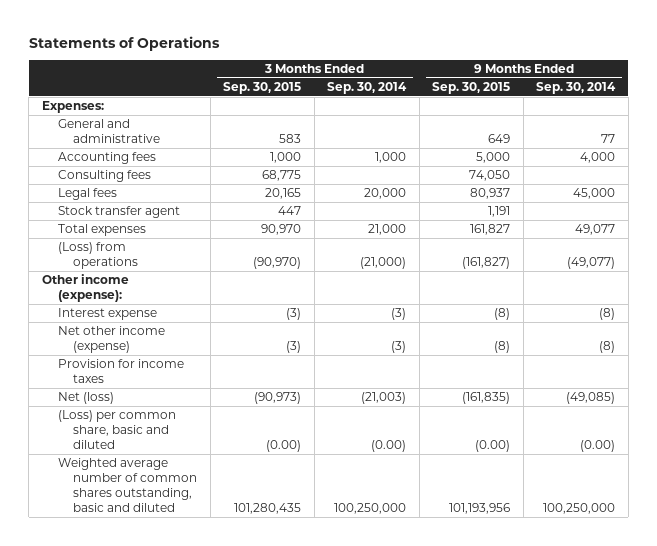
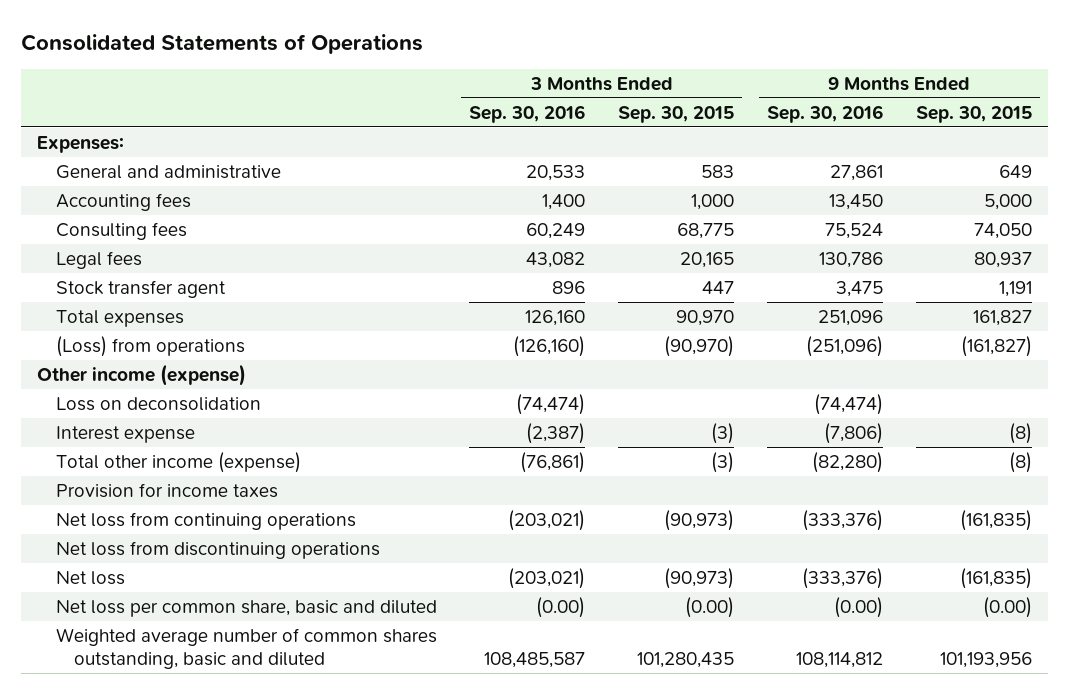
- Statements of Operations
+ Consolidated Statements of Operations
- | 3 Months Ended Sep. 30, 2015 | 3 Months Ended Sep. 30, 2014 | 9 Months Ended Sep. 30, 2015 | 9 Months Ended Sep. 30, 2014
+ | 3 Months Ended Sep. 30, 2016 | 3 Months Ended Sep. 30, 2015 | 9 Months Ended Sep. 30, 2016 | 9 Months Ended Sep. 30, 2015
- Other income (expense):
+ Other income (expense)
+ Loss on deconsolidation | (74,474) | | (74,474) |
- Net other income (expense) | (3) | (3) | (8) | (8)
+ Total other income (expense) | (76,861) | (3) | (82,280) | (8)
- Net (loss) | (90,973) | (21,003) | (161,835) | (49,085)
- (Loss) per common share, basic and diluted | (0.00) | (0.00) | (0.00) | (0.00)
+ Net loss from continuing operations | (203,021) | (90,973) | (333,376) | (161,835)
+ Net loss from discontinuing operations
+ Net loss | (203,021) | (90,973) | (333,376) | (161,835)
+ Net loss per common share, basic and diluted | (0.00) | (0.00) | (0.00) | (0.00)

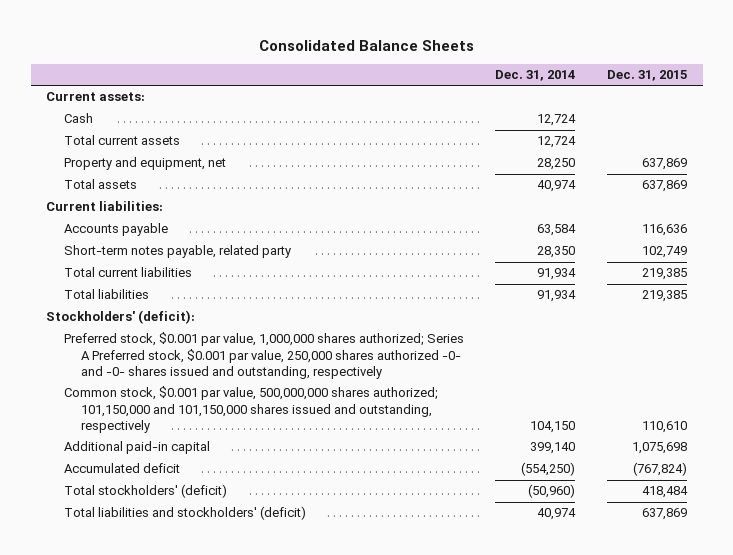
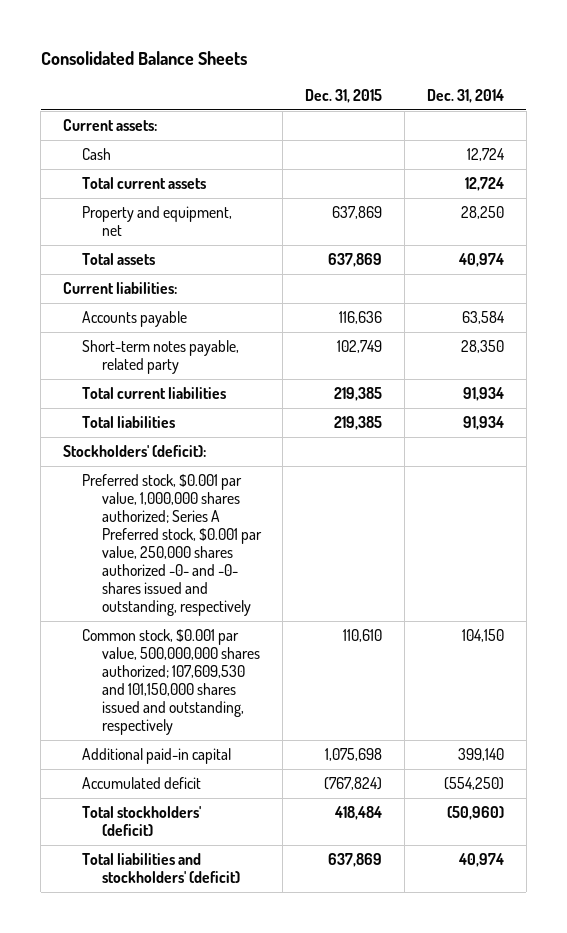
- | Dec. 31, 2014 | Dec. 31, 2015
+ | Dec. 31, 2015 | Dec. 31, 2014
- Common stock, $0.001 par value, 500,000,000 shares authorized; 101,150,000 and 101,150,000 shares issued and outstanding, respectively | 104,150 | 110,610
+ Common stock, $0.001 par value, 500,000,000 shares authorized; 107,609,530 and 101,150,000 shares issued and outstanding, respectively | 110,610 | 104,150

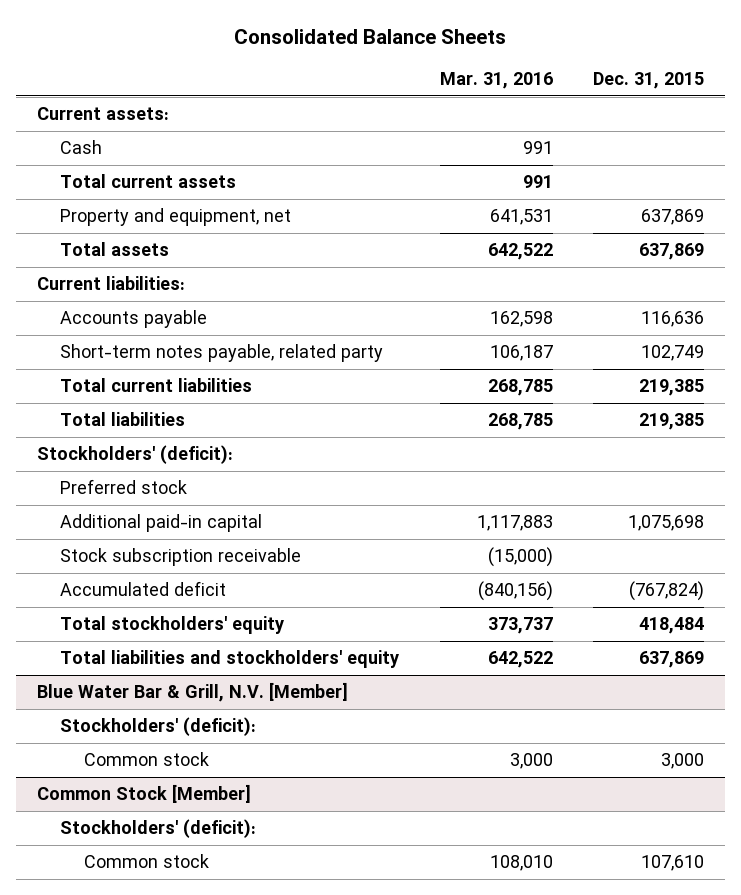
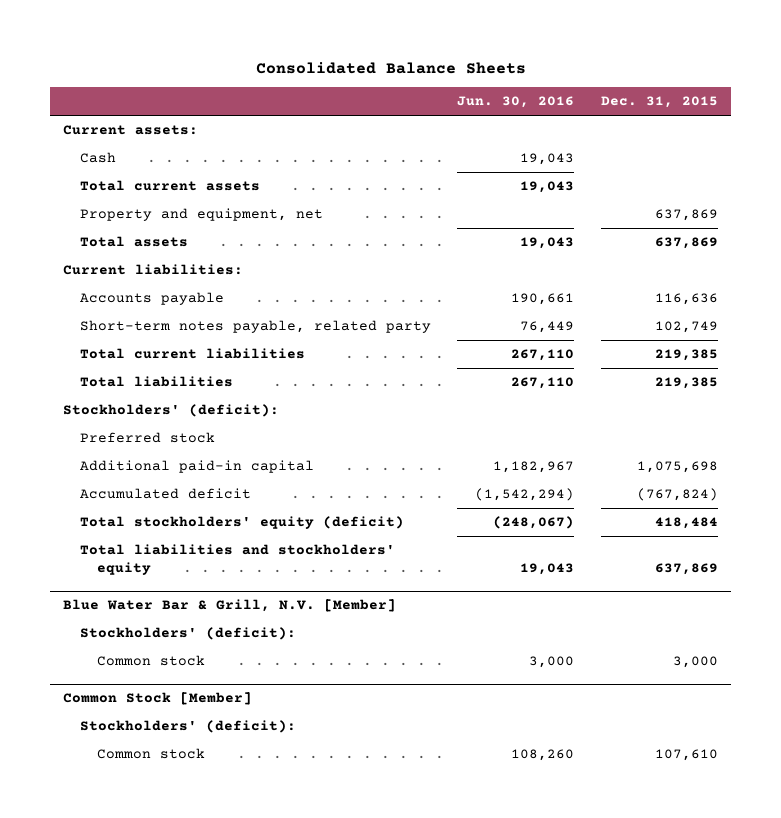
- | Mar. 31, 2016 | Dec. 31, 2015
+ | Jun. 30, 2016 | Dec. 31, 2015
- Stock subscription receivable | (15,000) |
- Total stockholders' equity | 373,737 | 418,484
+ Total stockholders' equity (deficit) | (248,067) | 418,484

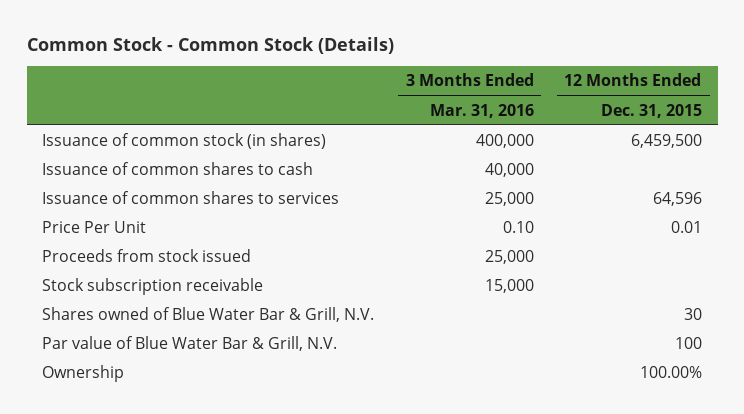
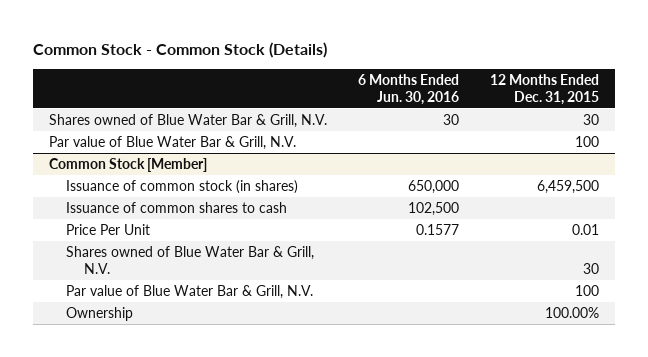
- | 3 Months Ended Mar. 31, 2016 | 12 Months Ended Dec. 31, 2015
+ | 6 Months Ended Jun. 30, 2016 | 12 Months Ended Dec. 31, 2015
+ Shares owned of Blue Water Bar & Grill, N.V. | 30 | 30
+ Par value of Blue Water Bar & Grill, N.V. | | 100
+ Common Stock [Member]
- Issuance of common shares to services | 25,000 | 64,596
- Proceeds from stock issued | 25,000 |
- Stock subscription receivable | 15,000 |

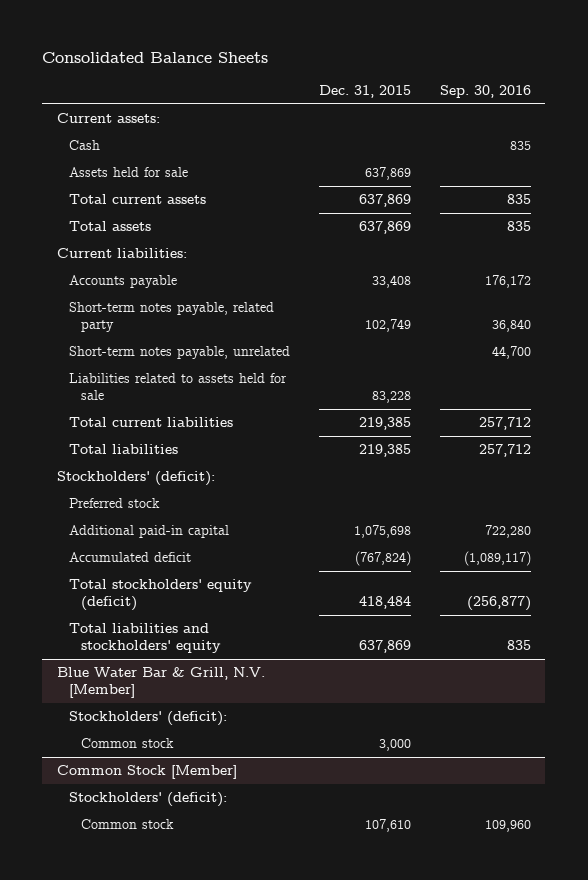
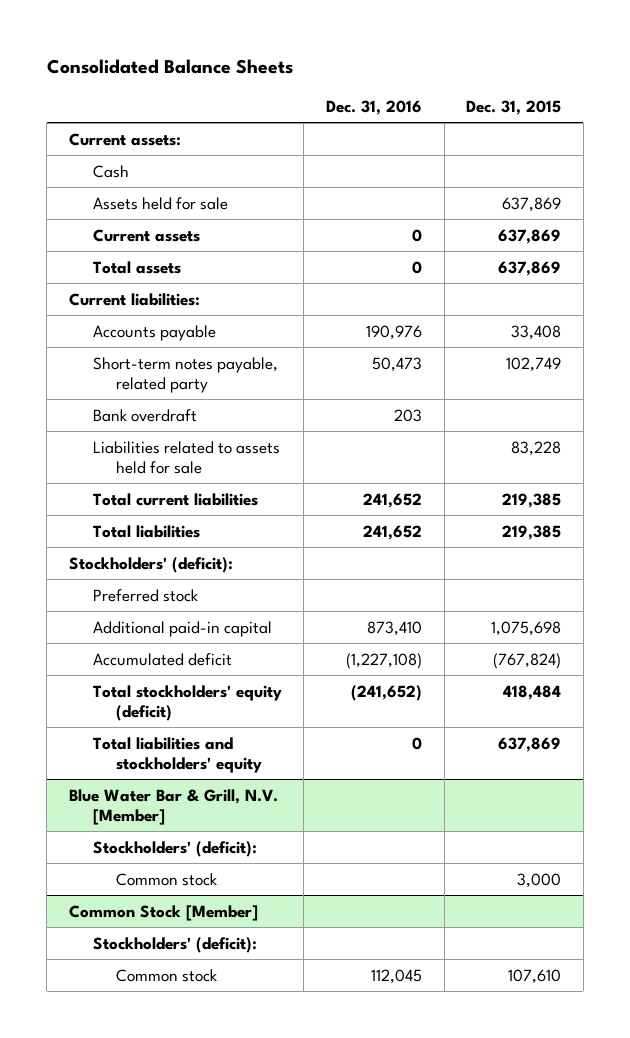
- | Dec. 31, 2015 | Sep. 30, 2016
+ | Dec. 31, 2016 | Dec. 31, 2015
- Total current assets | 637,869 | 835
+ Current assets | 0 | 637,869
- Short-term notes payable, unrelated | | 44,700
+ Bank overdraft | 203 |

